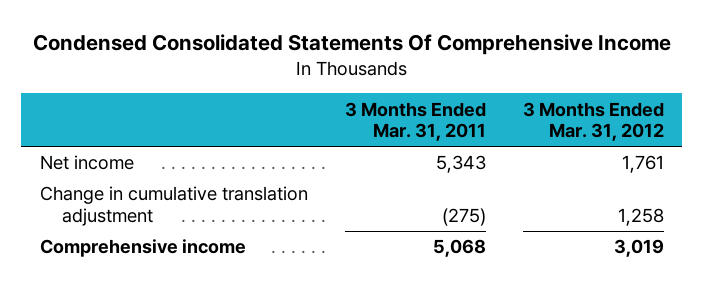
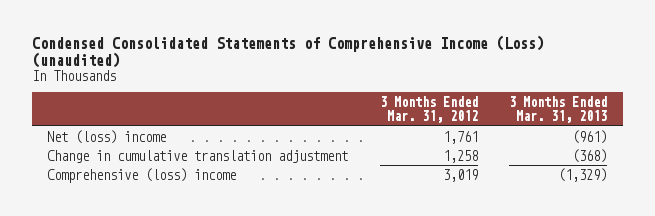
- Condensed Consolidated Statements Of Comprehensive Income
+ Condensed Consolidated Statements of Comprehensive Income (Loss) (unaudited)
- | 3 Months Ended Mar. 31, 2011 | 3 Months Ended Mar. 31, 2012
+ | 3 Months Ended Mar. 31, 2012 | 3 Months Ended Mar. 31, 2013
- Net income | 5,343 | 1,761
+ Net (loss) income | 1,761 | (961)
- Comprehensive income | 5,068 | 3,019
+ Comprehensive (loss) income | 3,019 | (1,329)

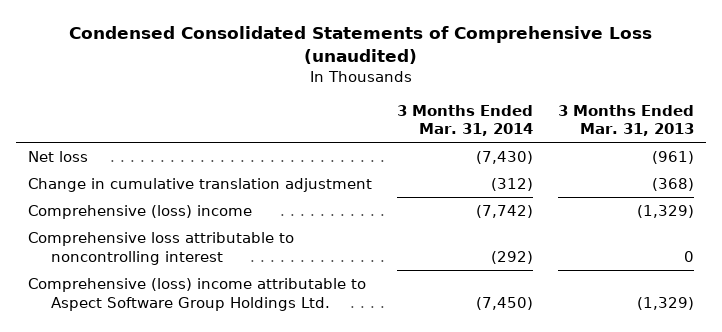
- Condensed Consolidated Statements of Comprehensive Income (Loss) (unaudited)
+ Condensed Consolidated Statements of Comprehensive Loss (unaudited)
- | 3 Months Ended Mar. 31, 2012 | 3 Months Ended Mar. 31, 2013
+ | 3 Months Ended Mar. 31, 2014 | 3 Months Ended Mar. 31, 2013
- Net (loss) income | 1,761 | (961)
+ Net loss | (7,430) | (961)
+ Comprehensive loss attributable to noncontrolling interest | (292) | 0
+ Comprehensive (loss) income attributable to Aspect Software Group Holdings Ltd. | (7,450) | (1,329)

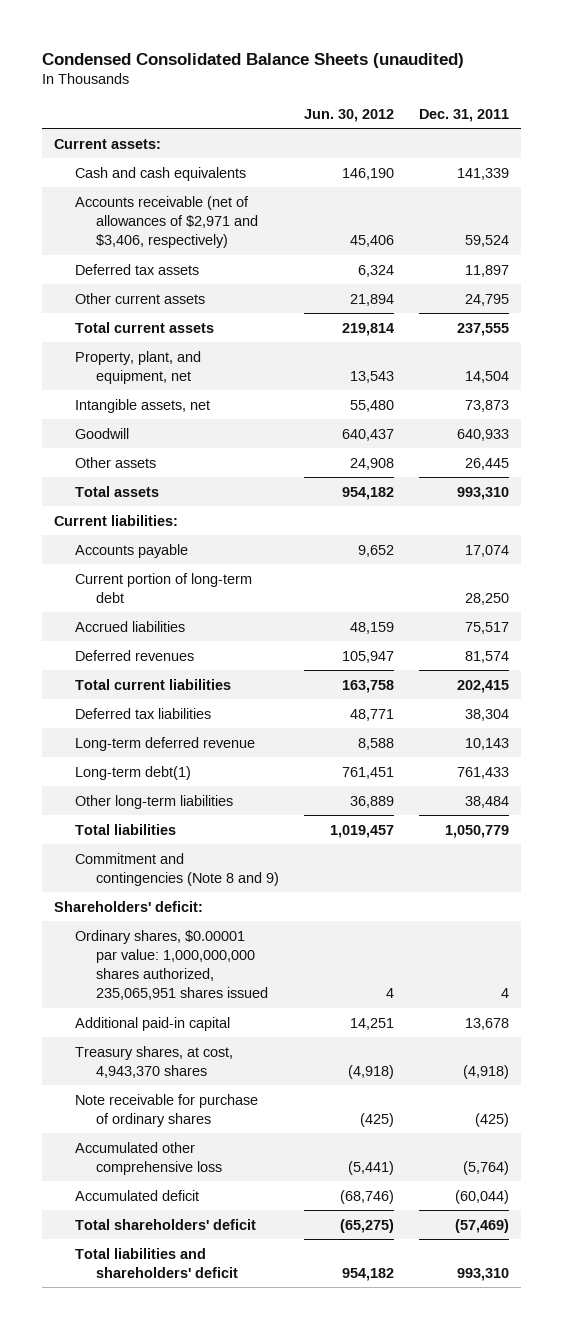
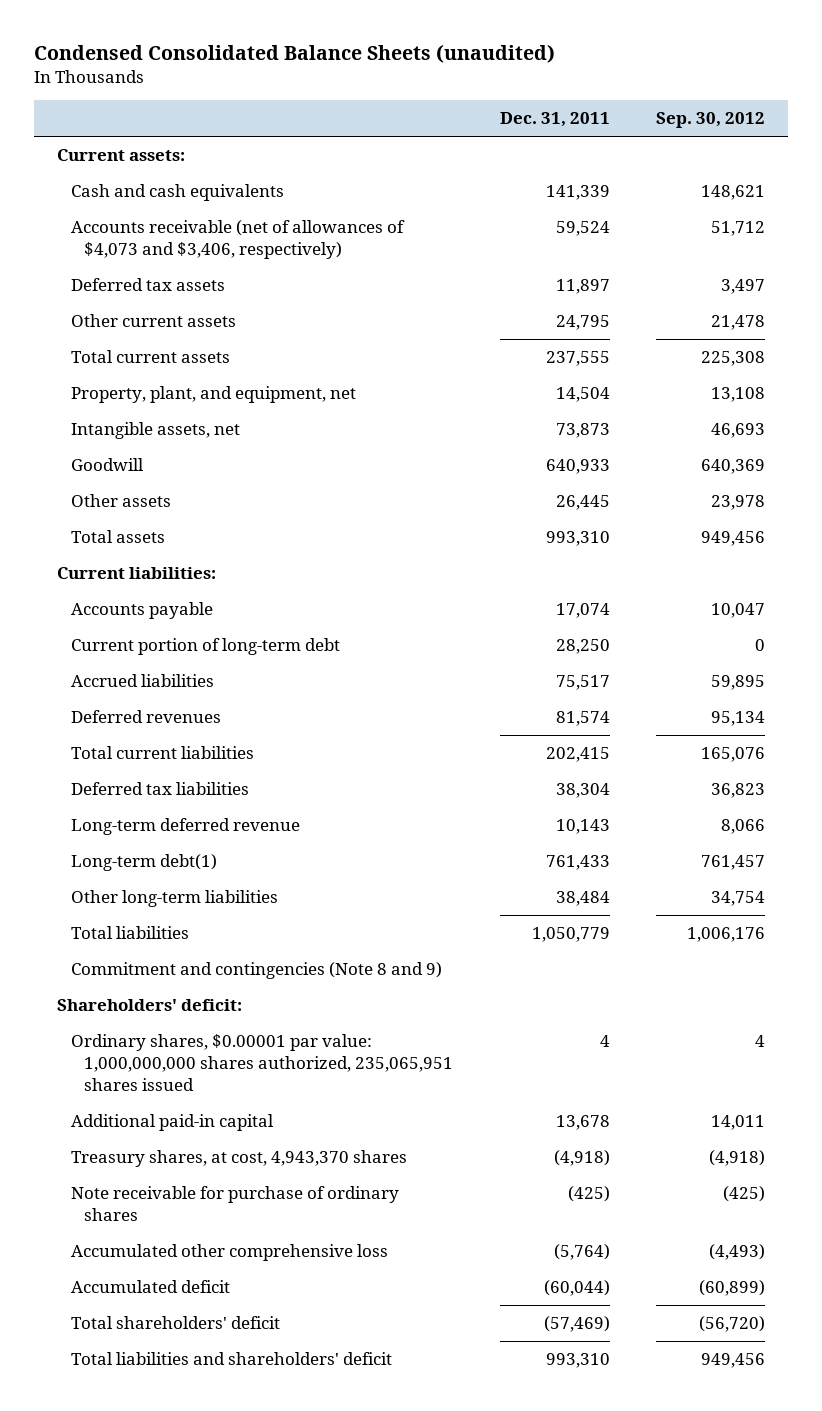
- | Jun. 30, 2012 | Dec. 31, 2011
+ | Dec. 31, 2011 | Sep. 30, 2012
- Accounts receivable (net of allowances of $2,971 and $3,406, respectively) | 45,406 | 59,524
+ Accounts receivable (net of allowances of $4,073 and $3,406, respectively) | 59,524 | 51,712

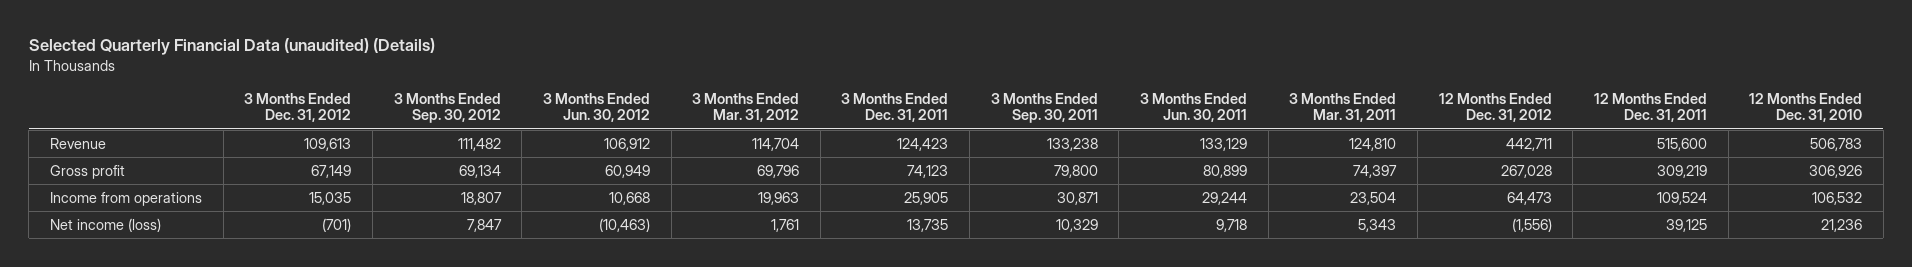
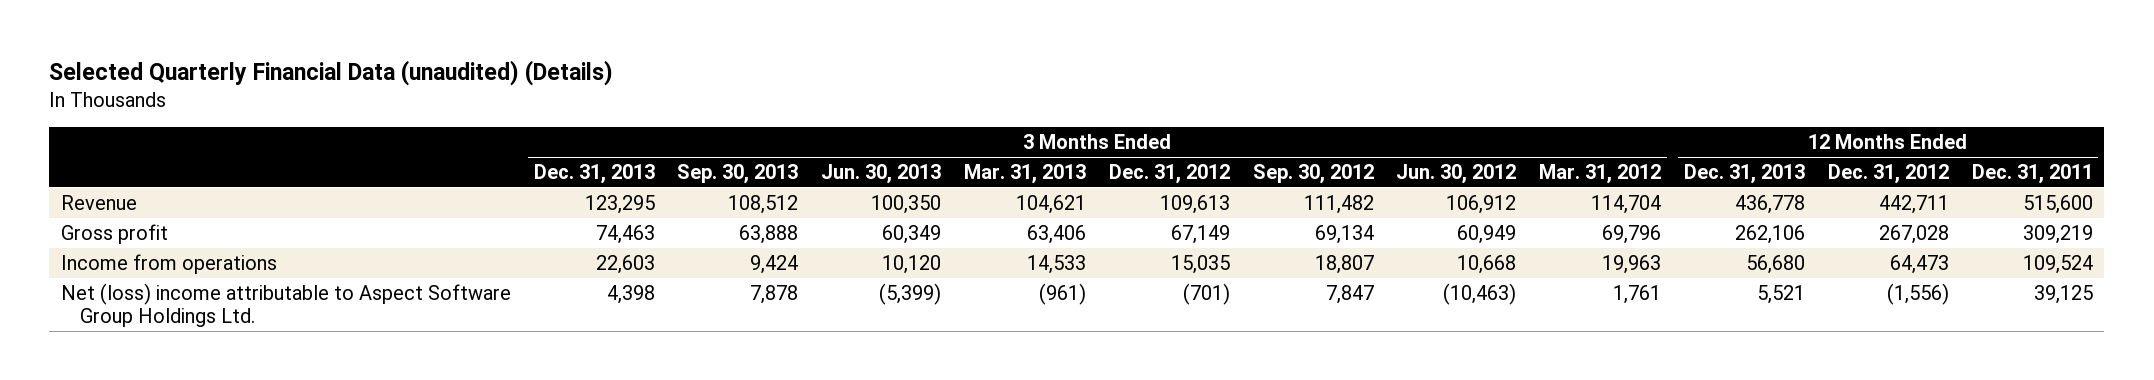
- | 3 Months Ended Dec. 31, 2012 | 3 Months Ended Sep. 30, 2012 | 3 Months Ended Jun. 30, 2012 | 3 Months Ended Mar. 31, 2012 | 3 Months Ended Dec. 31, 2011 | 3 Months Ended Sep. 30, 2011 | 3 Months Ended Jun. 30, 2011 | 3 Months Ended Mar. 31, 2011 | 12 Months Ended Dec. 31, 2012 | 12 Months Ended Dec. 31, 2011 | 12 Months Ended Dec. 31, 2010
+ | 3 Months Ended Dec. 31, 2013 | 3 Months Ended Sep. 30, 2013 | 3 Months Ended Jun. 30, 2013 | 3 Months Ended Mar. 31, 2013 | 3 Months Ended Dec. 31, 2012 | 3 Months Ended Sep. 30, 2012 | 3 Months Ended Jun. 30, 2012 | 3 Months Ended Mar. 31, 2012 | 12 Months Ended Dec. 31, 2013 | 12 Months Ended Dec. 31, 2012 | 12 Months Ended Dec. 31, 2011
- Net income (loss) | (701) | 7,847 | (10,463) | 1,761 | 13,735 | 10,329 | 9,718 | 5,343 | (1,556) | 39,125 | 21,236
+ Net (loss) income attributable to Aspect Software Group Holdings Ltd. | 4,398 | 7,878 | (5,399) | (961) | (701) | 7,847 | (10,463) | 1,761 | 5,521 | (1,556) | 39,125

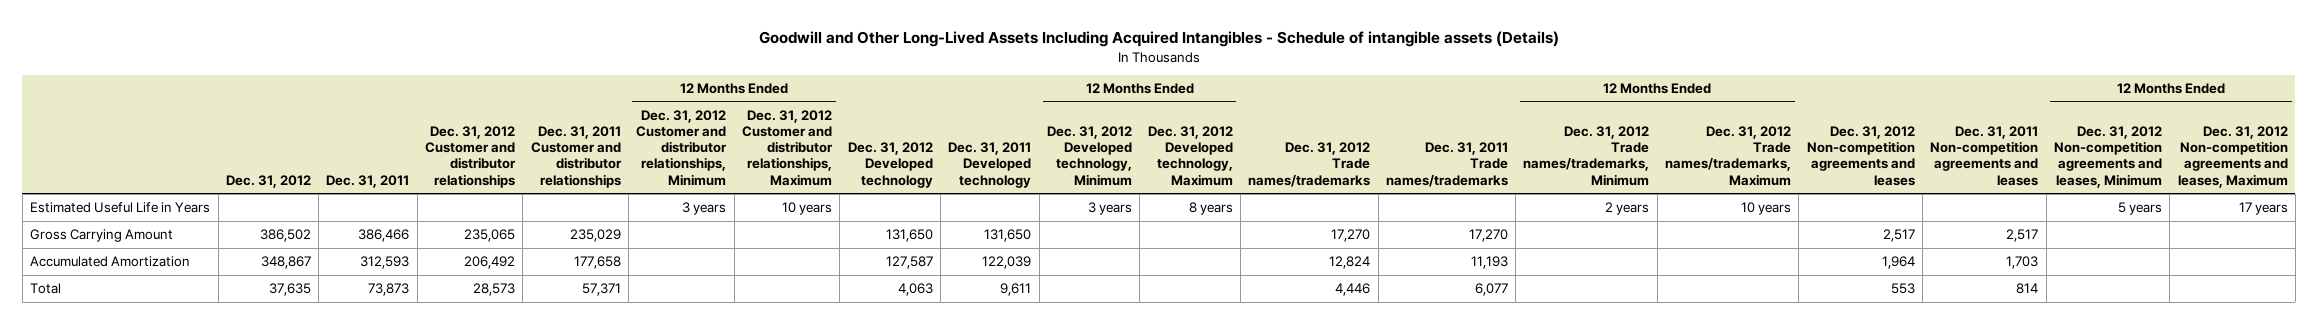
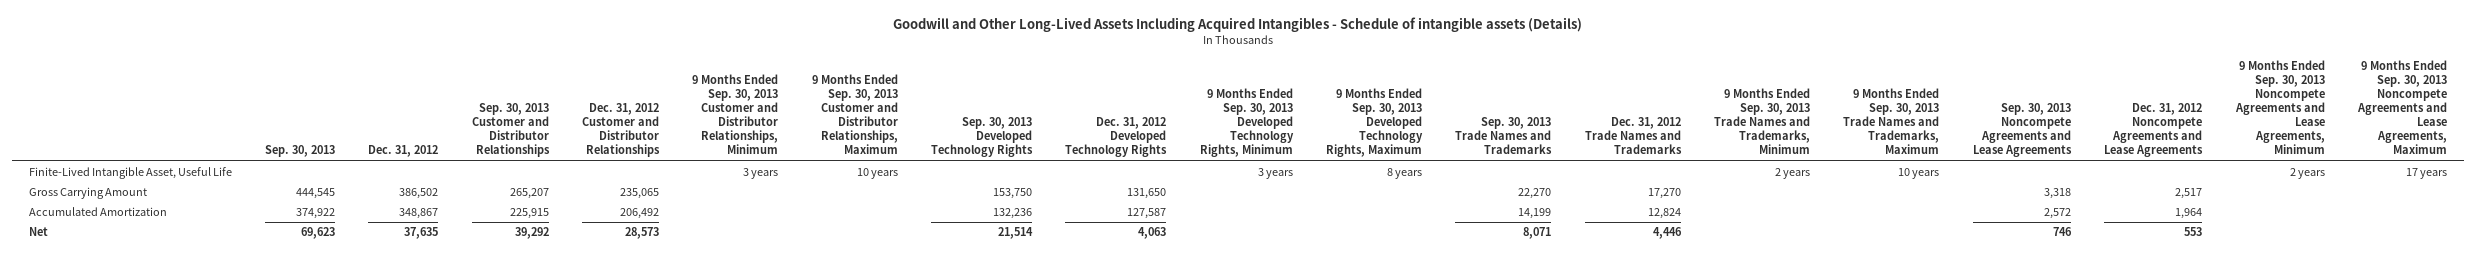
- | Dec. 31, 2012 | Dec. 31, 2011 | Dec. 31, 2012 Customer and distributor relationships | Dec. 31, 2011 Customer and distributor relationships | 12 Months Ended Dec. 31, 2012 Customer and distributor relationships, Minimum | 12 Months Ended Dec. 31, 2012 Customer and distributor relationships, Maximum | Dec. 31, 2012 Developed technology | Dec. 31, 2011 Developed technology | 12 Months Ended Dec. 31, 2012 Developed technology, Minimum | 12 Months Ended Dec. 31, 2012 Developed technology, Maximum | Dec. 31, 2012 Trade names/trademarks | Dec. 31, 2011 Trade names/trademarks | 12 Months Ended Dec. 31, 2012 Trade names/trademarks, Minimum | 12 Months Ended Dec. 31, 2012 Trade names/trademarks, Maximum | Dec. 31, 2012 Non-competition agreements and leases | Dec. 31, 2011 Non-competition agreements and leases | 12 Months Ended Dec. 31, 2012 Non-competition agreements and leases, Minimum | 12 Months Ended Dec. 31, 2012 Non-competition agreements and leases, Maximum
+ | Sep. 30, 2013 | Dec. 31, 2012 | Sep. 30, 2013 Customer and Distributor Relationships | Dec. 31, 2012 Customer and Distributor Relationships | 9 Months Ended Sep. 30, 2013 Customer and Distributor Relationships, Minimum | 9 Months Ended Sep. 30, 2013 Customer and Distributor Relationships, Maximum | Sep. 30, 2013 Developed Technology Rights | Dec. 31, 2012 Developed Technology Rights | 9 Months Ended Sep. 30, 2013 Developed Technology Rights, Minimum | 9 Months Ended Sep. 30, 2013 Developed Technology Rights, Maximum | Sep. 30, 2013 Trade Names and Trademarks | Dec. 31, 2012 Trade Names and Trademarks | 9 Months Ended Sep. 30, 2013 Trade Names and Trademarks, Minimum | 9 Months Ended Sep. 30, 2013 Trade Names and Trademarks, Maximum | Sep. 30, 2013 Noncompete Agreements and Lease Agreements | Dec. 31, 2012 Noncompete Agreements and Lease Agreements | 9 Months Ended Sep. 30, 2013 Noncompete Agreements and Lease Agreements, Minimum | 9 Months Ended Sep. 30, 2013 Noncompete Agreements and Lease Agreements, Maximum
- Estimated Useful Life in Years | | | | | 3 years | 10 years | | | 3 years | 8 years | | | 2 years | 10 years | | | 5 years | 17 years
+ Finite-Lived Intangible Asset, Useful Life | | | | | 3 years | 10 years | | | 3 years | 8 years | | | 2 years | 10 years | | | 2 years | 17 years
- Total | 37,635 | 73,873 | 28,573 | 57,371 | | | 4,063 | 9,611 | | | 4,446 | 6,077 | | | 553 | 814 | |
+ Net | 69,623 | 37,635 | 39,292 | 28,573 | | | 21,514 | 4,063 | | | 8,071 | 4,446 | | | 746 | 553 | |

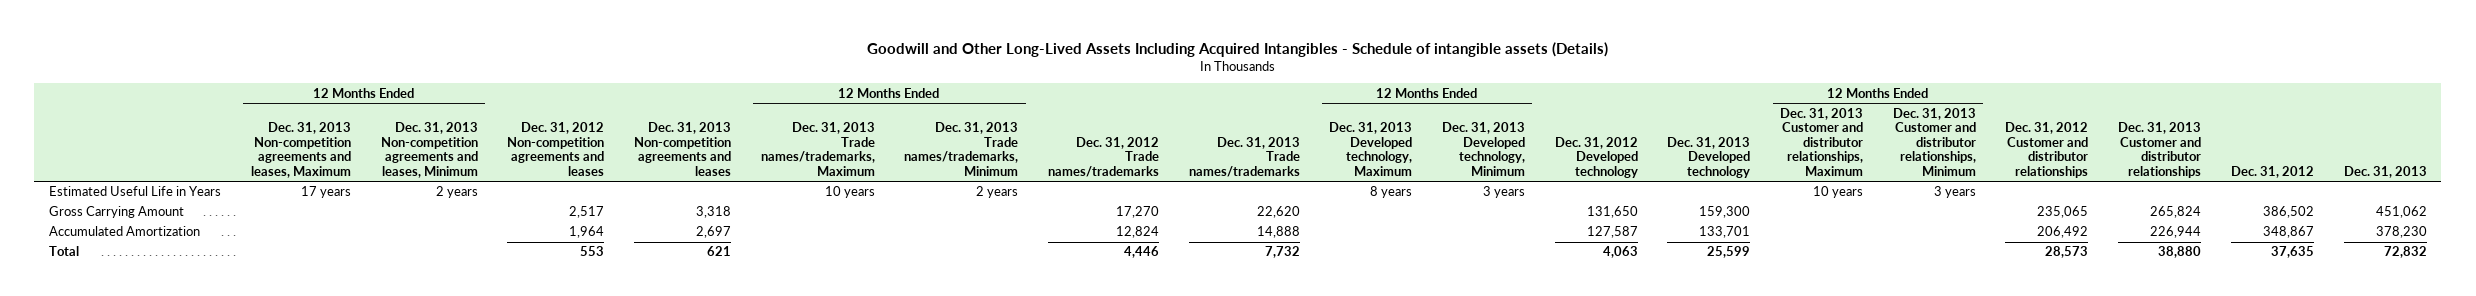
- | Sep. 30, 2013 | Dec. 31, 2012 | Sep. 30, 2013 Customer and Distributor Relationships | Dec. 31, 2012 Customer and Distributor Relationships | 9 Months Ended Sep. 30, 2013 Customer and Distributor Relationships, Minimum | 9 Months Ended Sep. 30, 2013 Customer and Distributor Relationships, Maximum | Sep. 30, 2013 Developed Technology Rights | Dec. 31, 2012 Developed Technology Rights | 9 Months Ended Sep. 30, 2013 Developed Technology Rights, Minimum | 9 Months Ended Sep. 30, 2013 Developed Technology Rights, Maximum | Sep. 30, 2013 Trade Names and Trademarks | Dec. 31, 2012 Trade Names and Trademarks | 9 Months Ended Sep. 30, 2013 Trade Names and Trademarks, Minimum | 9 Months Ended Sep. 30, 2013 Trade Names and Trademarks, Maximum | Sep. 30, 2013 Noncompete Agreements and Lease Agreements | Dec. 31, 2012 Noncompete Agreements and Lease Agreements | 9 Months Ended Sep. 30, 2013 Noncompete Agreements and Lease Agreements, Minimum | 9 Months Ended Sep. 30, 2013 Noncompete Agreements and Lease Agreements, Maximum
+ | 12 Months Ended Dec. 31, 2013 Non-competition agreements and leases, Maximum | 12 Months Ended Dec. 31, 2013 Non-competition agreements and leases, Minimum | Dec. 31, 2012 Non-competition agreements and leases | Dec. 31, 2013 Non-competition agreements and leases | 12 Months Ended Dec. 31, 2013 Trade names/trademarks, Maximum | 12 Months Ended Dec. 31, 2013 Trade names/trademarks, Minimum | Dec. 31, 2012 Trade names/trademarks | Dec. 31, 2013 Trade names/trademarks | 12 Months Ended Dec. 31, 2013 Developed technology, Maximum | 12 Months Ended Dec. 31, 2013 Developed technology, Minimum | Dec. 31, 2012 Developed technology | Dec. 31, 2013 Developed technology | 12 Months Ended Dec. 31, 2013 Customer and distributor relationships, Maximum | 12 Months Ended Dec. 31, 2013 Customer and distributor relationships, Minimum | Dec. 31, 2012 Customer and distributor relationships | Dec. 31, 2013 Customer and distributor relationships | Dec. 31, 2012 | Dec. 31, 2013
- Finite-Lived Intangible Asset, Useful Life | | | | | 3 years | 10 years | | | 3 years | 8 years | | | 2 years | 10 years | | | 2 years | 17 years
+ Estimated Useful Life in Years | 17 years | 2 years | | | 10 years | 2 years | | | 8 years | 3 years | | | 10 years | 3 years | | | |
- Net | 69,623 | 37,635 | 39,292 | 28,573 | | | 21,514 | 4,063 | | | 8,071 | 4,446 | | | 746 | 553 | |
+ Total | | | 553 | 621 | | | 4,446 | 7,732 | | | 4,063 | 25,599 | | | 28,573 | 38,880 | 37,635 | 72,832

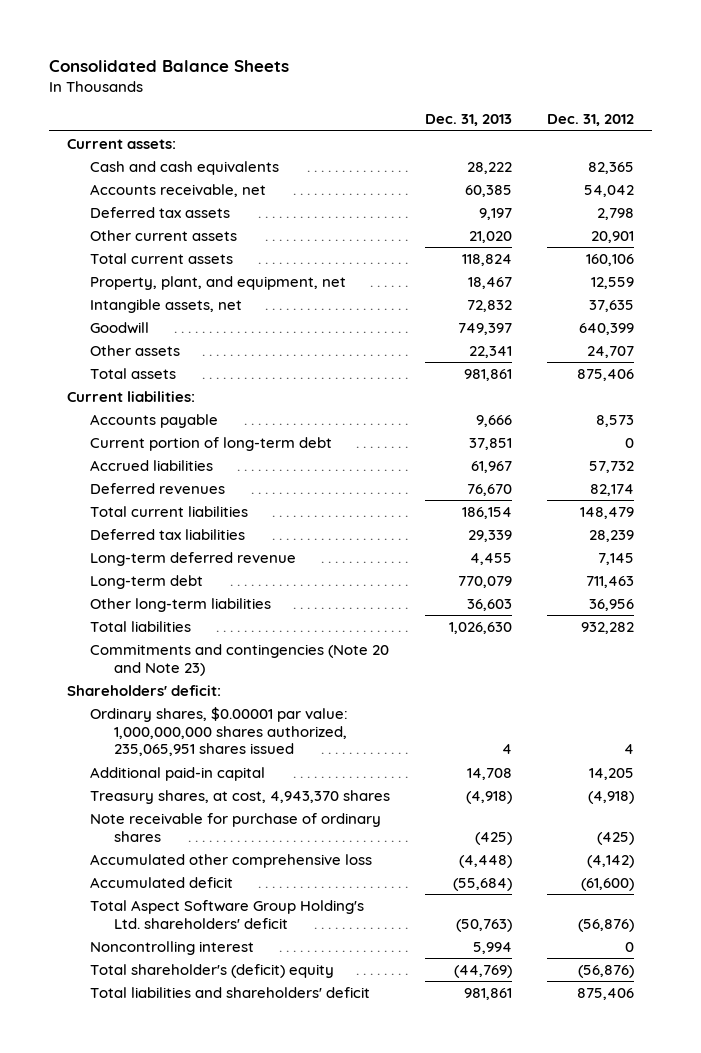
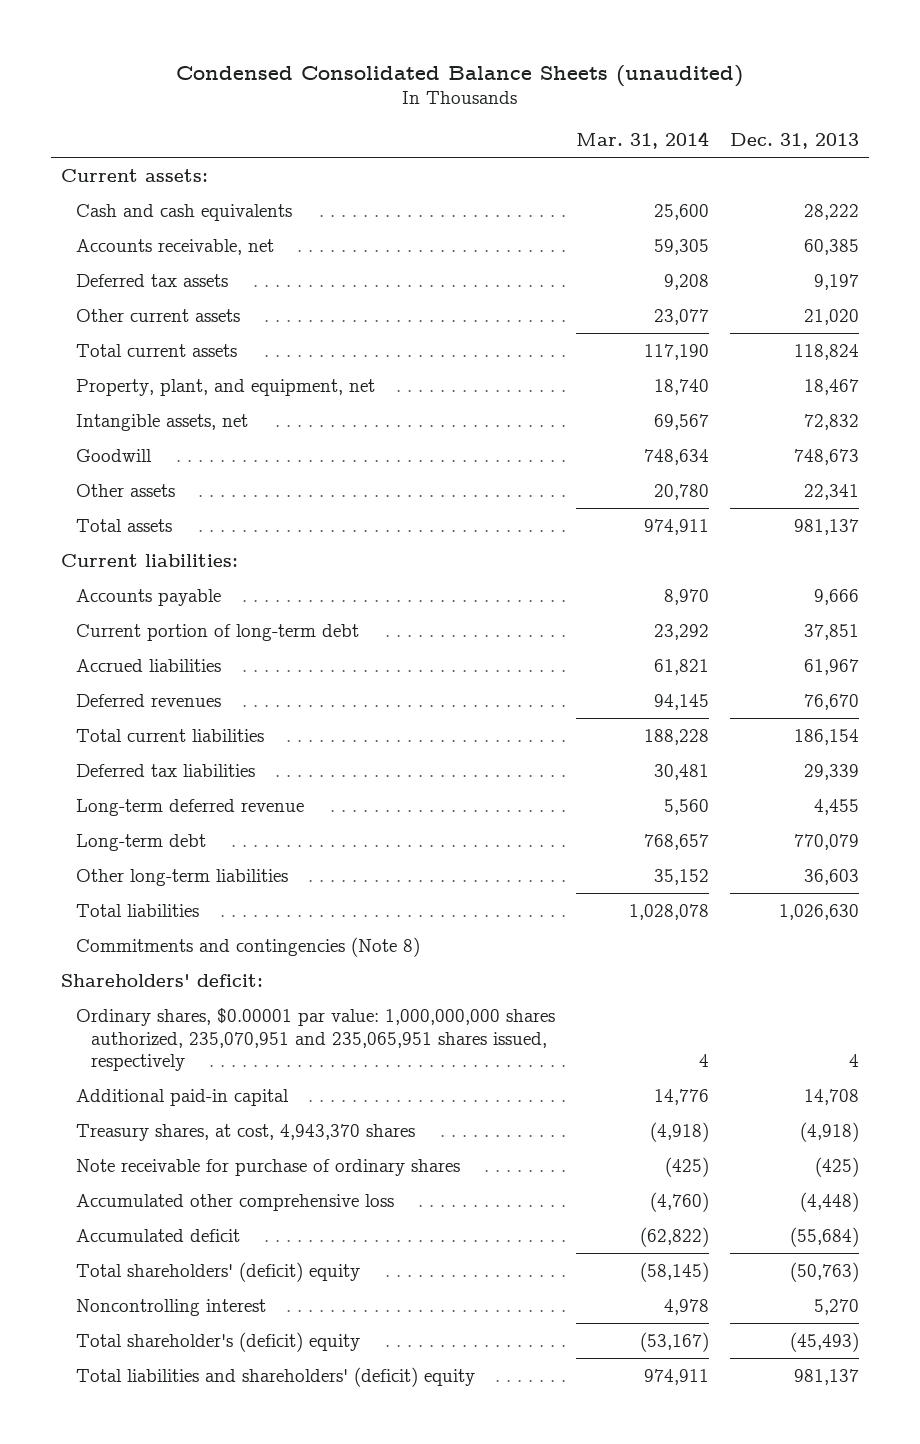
- Consolidated Balance Sheets
+ Condensed Consolidated Balance Sheets (unaudited)
- | Dec. 31, 2013 | Dec. 31, 2012
+ | Mar. 31, 2014 | Dec. 31, 2013
- Goodwill | 749,397 | 640,399
+ Goodwill | 748,634 | 748,673
- Total assets | 981,861 | 875,406
+ Total assets | 974,911 | 981,137
- Commitments and contingencies (Note 20 and Note 23)
+ Commitments and contingencies (Note 8)
- Ordinary shares, $0.00001 par value: 1,000,000,000 shares authorized, 235,065,951 shares issued | 4 | 4
+ Ordinary shares, $0.00001 par value: 1,000,000,000 shares authorized, 235,070,951 and 235,065,951 shares issued, respectively | 4 | 4
- Total Aspect Software Group Holding's Ltd. shareholders' deficit | (50,763) | (56,876)
- Noncontrolling interest | 5,994 | 0
- Total shareholder's (deficit) equity | (44,769) | (56,876)
- Total liabilities and shareholders' deficit | 981,861 | 875,406
+ Total shareholders' (deficit) equity | (58,145) | (50,763)
+ Noncontrolling interest | 4,978 | 5,270
+ Total shareholder's (deficit) equity | (53,167) | (45,493)
+ Total liabilities and shareholders' (deficit) equity | 974,911 | 981,137

